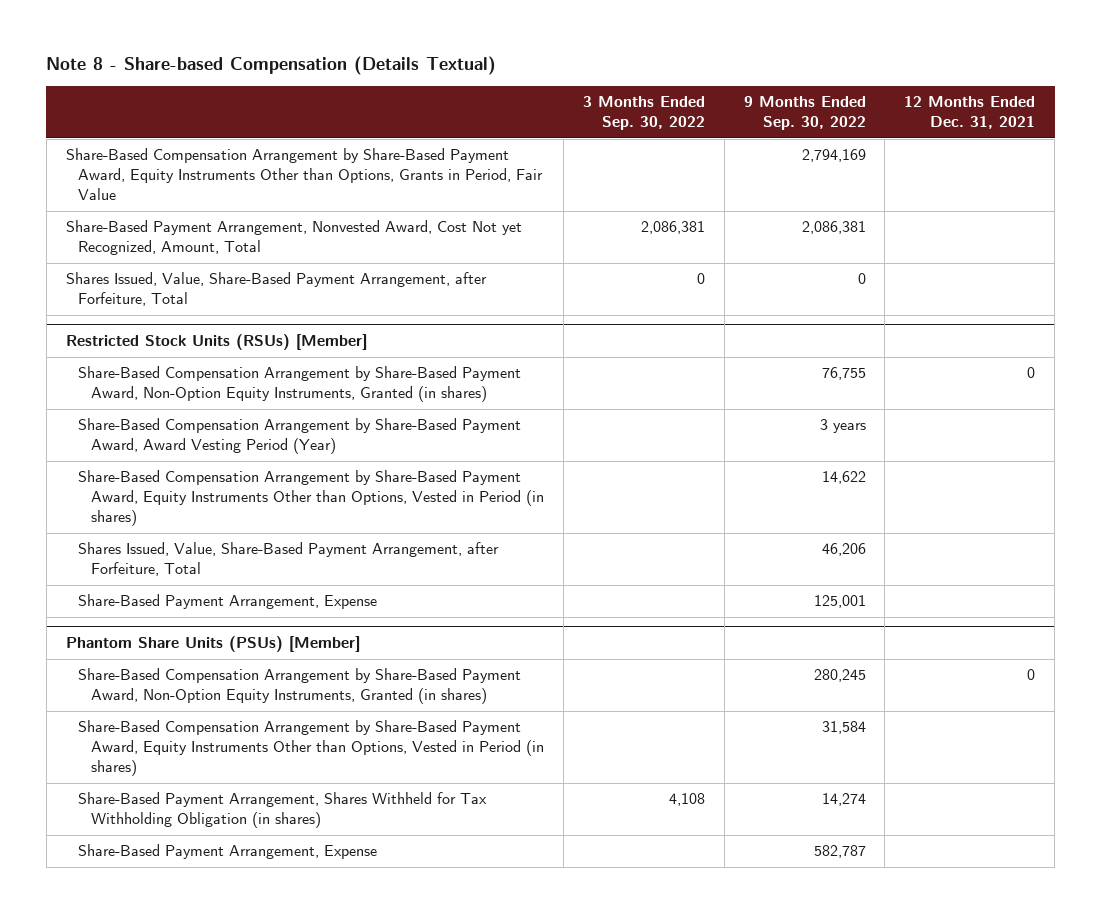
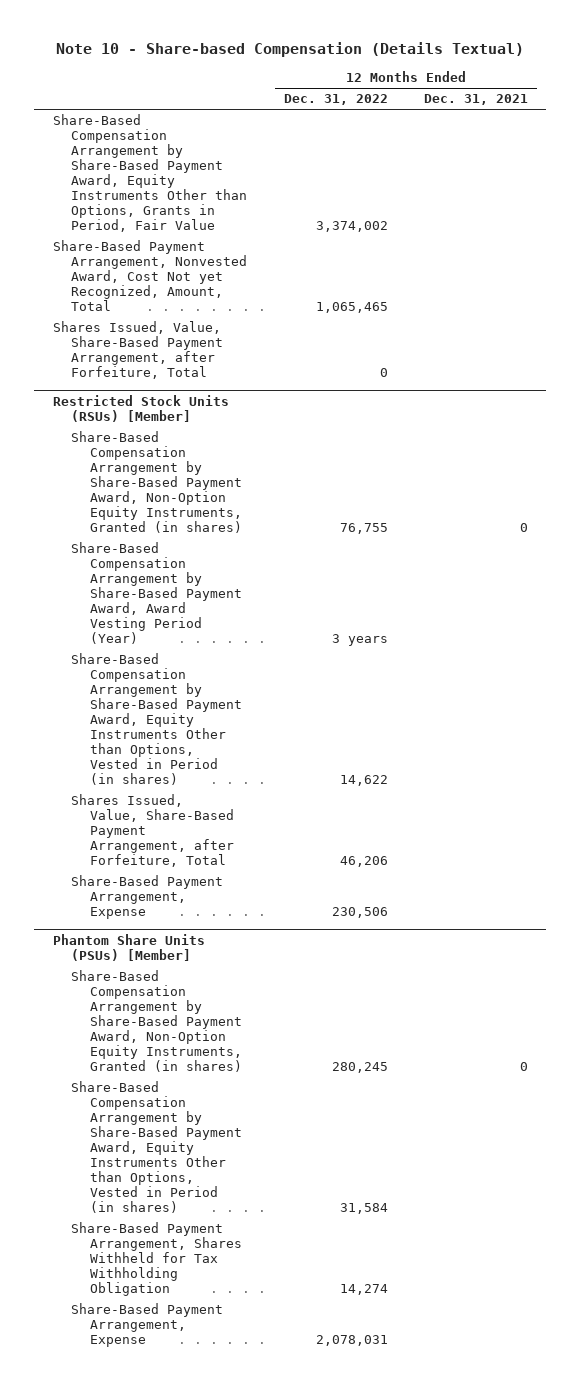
- Note 8 - Share-based Compensation (Details Textual)
+ Note 10 - Share-based Compensation (Details Textual)
- | 3 Months Ended Sep. 30, 2022 | 9 Months Ended Sep. 30, 2022 | 12 Months Ended Dec. 31, 2021
+ | 12 Months Ended Dec. 31, 2022 | 12 Months Ended Dec. 31, 2021
@ Phantom Share Units (PSUs) [Member]
- Share-Based Payment Arrangement, Shares Withheld for Tax Withholding Obligation (in shares) | 4,108 | 14,274 |
+ Share-Based Payment Arrangement, Shares Withheld for Tax Withholding Obligation | 14,274 |

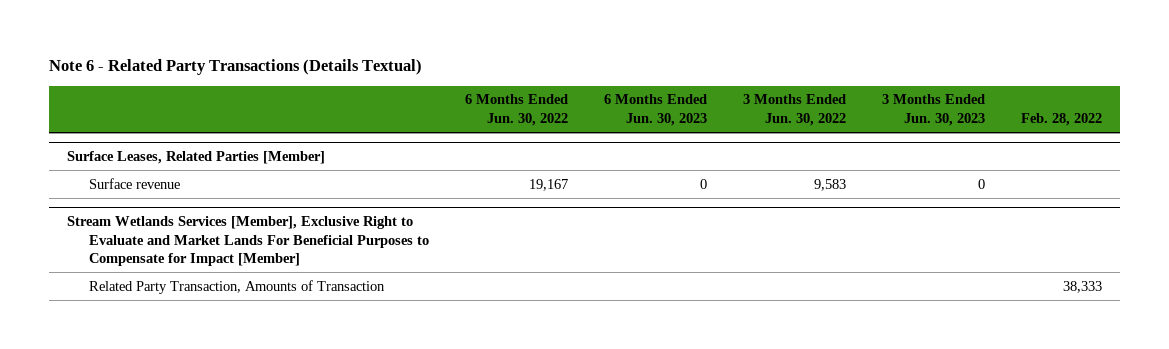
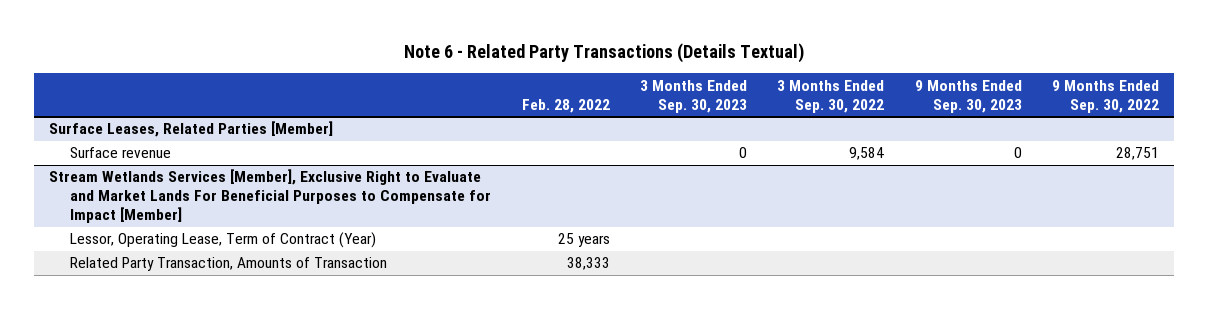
- | 6 Months Ended Jun. 30, 2022 | 6 Months Ended Jun. 30, 2023 | 3 Months Ended Jun. 30, 2022 | 3 Months Ended Jun. 30, 2023 | Feb. 28, 2022
+ | Feb. 28, 2022 | 3 Months Ended Sep. 30, 2023 | 3 Months Ended Sep. 30, 2022 | 9 Months Ended Sep. 30, 2023 | 9 Months Ended Sep. 30, 2022
@ Stream Wetlands Services [Member], Exclusive Right to Evaluate and Market Lands For Beneficial Purposes to Compensate for Impact [Member]
+ Lessor, Operating Lease, Term of Contract (Year) | 25 years | | | |

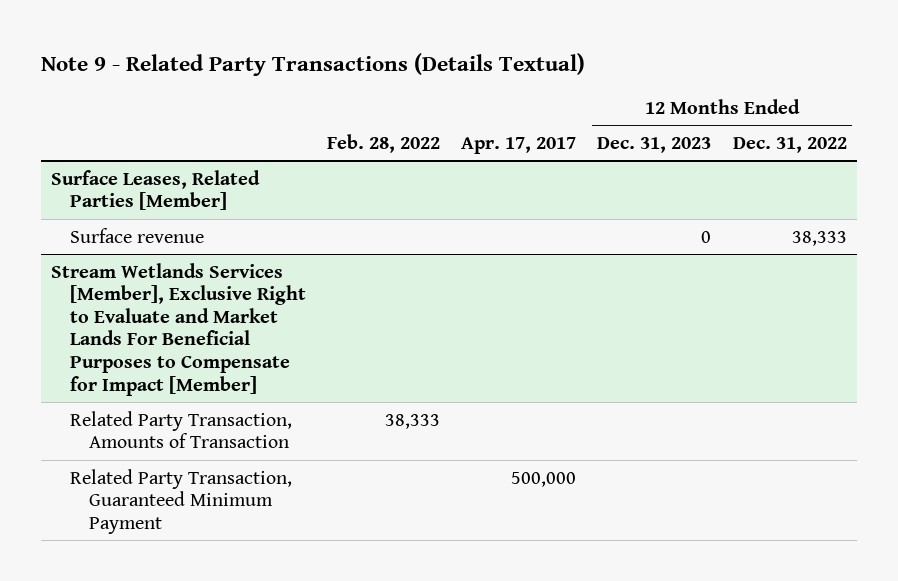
- Note 6 - Related Party Transactions (Details Textual)
+ Note 9 - Related Party Transactions (Details Textual)
- | Feb. 28, 2022 | 3 Months Ended Sep. 30, 2023 | 3 Months Ended Sep. 30, 2022 | 9 Months Ended Sep. 30, 2023 | 9 Months Ended Sep. 30, 2022
+ | Feb. 28, 2022 | Apr. 17, 2017 | 12 Months Ended Dec. 31, 2023 | 12 Months Ended Dec. 31, 2022
@ Stream Wetlands Services [Member], Exclusive Right to Evaluate and Market Lands For Beneficial Purposes to Compensate for Impact [Member]
- Lessor, Operating Lease, Term of Contract (Year) | 25 years | | | |
+ Related Party Transaction, Guaranteed Minimum Payment | | 500,000 | |

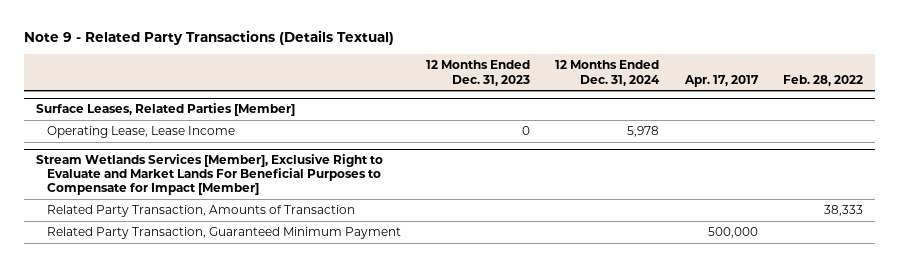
- | Feb. 28, 2022 | Apr. 17, 2017 | 12 Months Ended Dec. 31, 2023 | 12 Months Ended Dec. 31, 2022
+ | 12 Months Ended Dec. 31, 2023 | 12 Months Ended Dec. 31, 2024 | Apr. 17, 2017 | Feb. 28, 2022
@ Surface Leases, Related Parties [Member]
- Surface revenue | | | 0 | 38,333
+ Operating Lease, Lease Income | 0 | 5,978 | |

